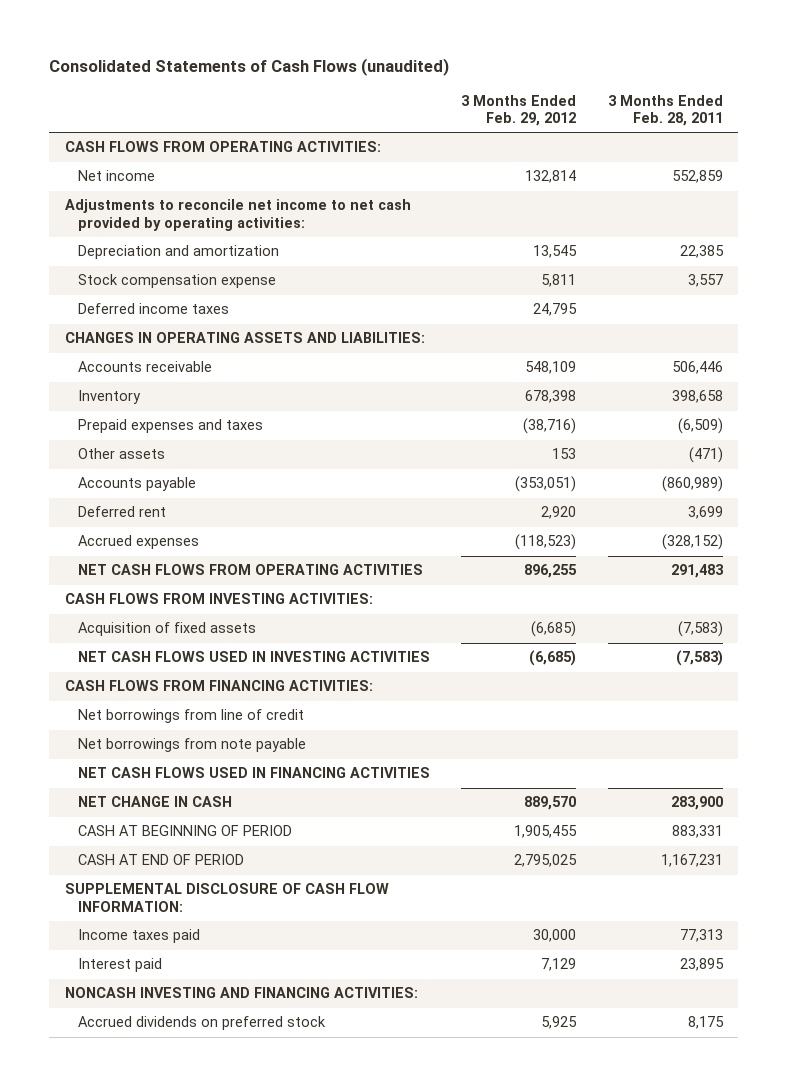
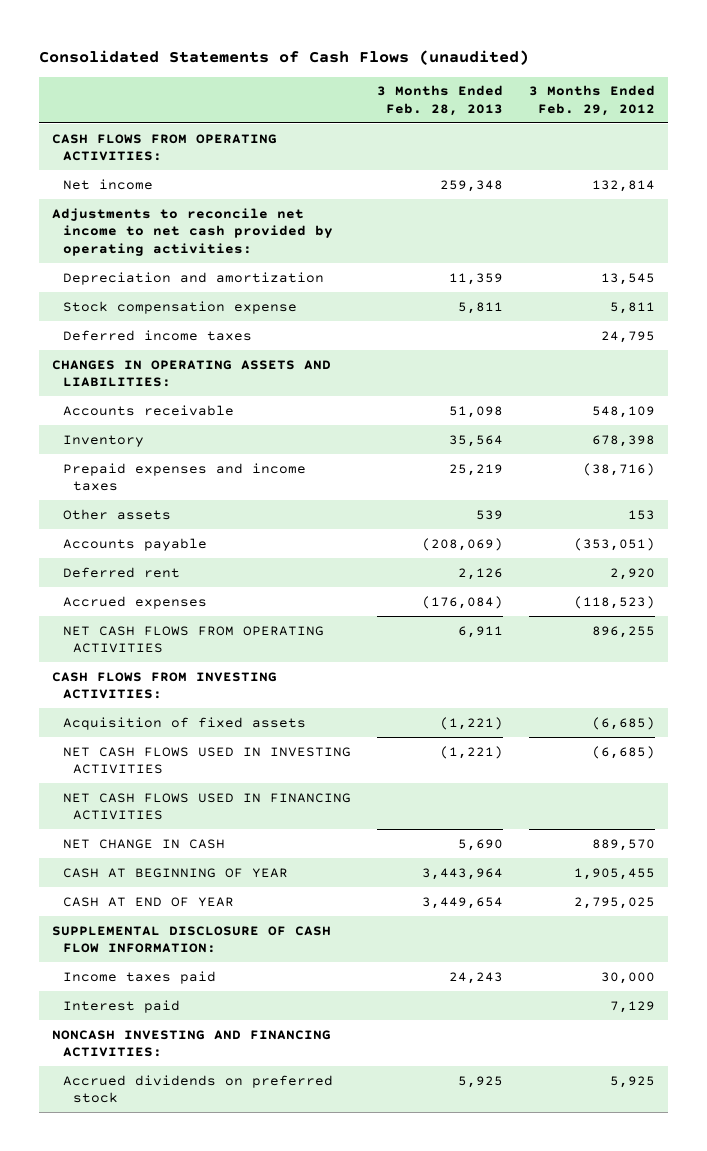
- | 3 Months Ended Feb. 29, 2012 | 3 Months Ended Feb. 28, 2011
+ | 3 Months Ended Feb. 28, 2013 | 3 Months Ended Feb. 29, 2012
- Prepaid expenses and taxes | (38,716) | (6,509)
+ Prepaid expenses and income taxes | 25,219 | (38,716)
- CASH FLOWS FROM FINANCING ACTIVITIES:
- Net borrowings from line of credit
- Net borrowings from note payable
- CASH AT BEGINNING OF PERIOD | 1,905,455 | 883,331
- CASH AT END OF PERIOD | 2,795,025 | 1,167,231
+ CASH AT BEGINNING OF YEAR | 3,443,964 | 1,905,455
+ CASH AT END OF YEAR | 3,449,654 | 2,795,025

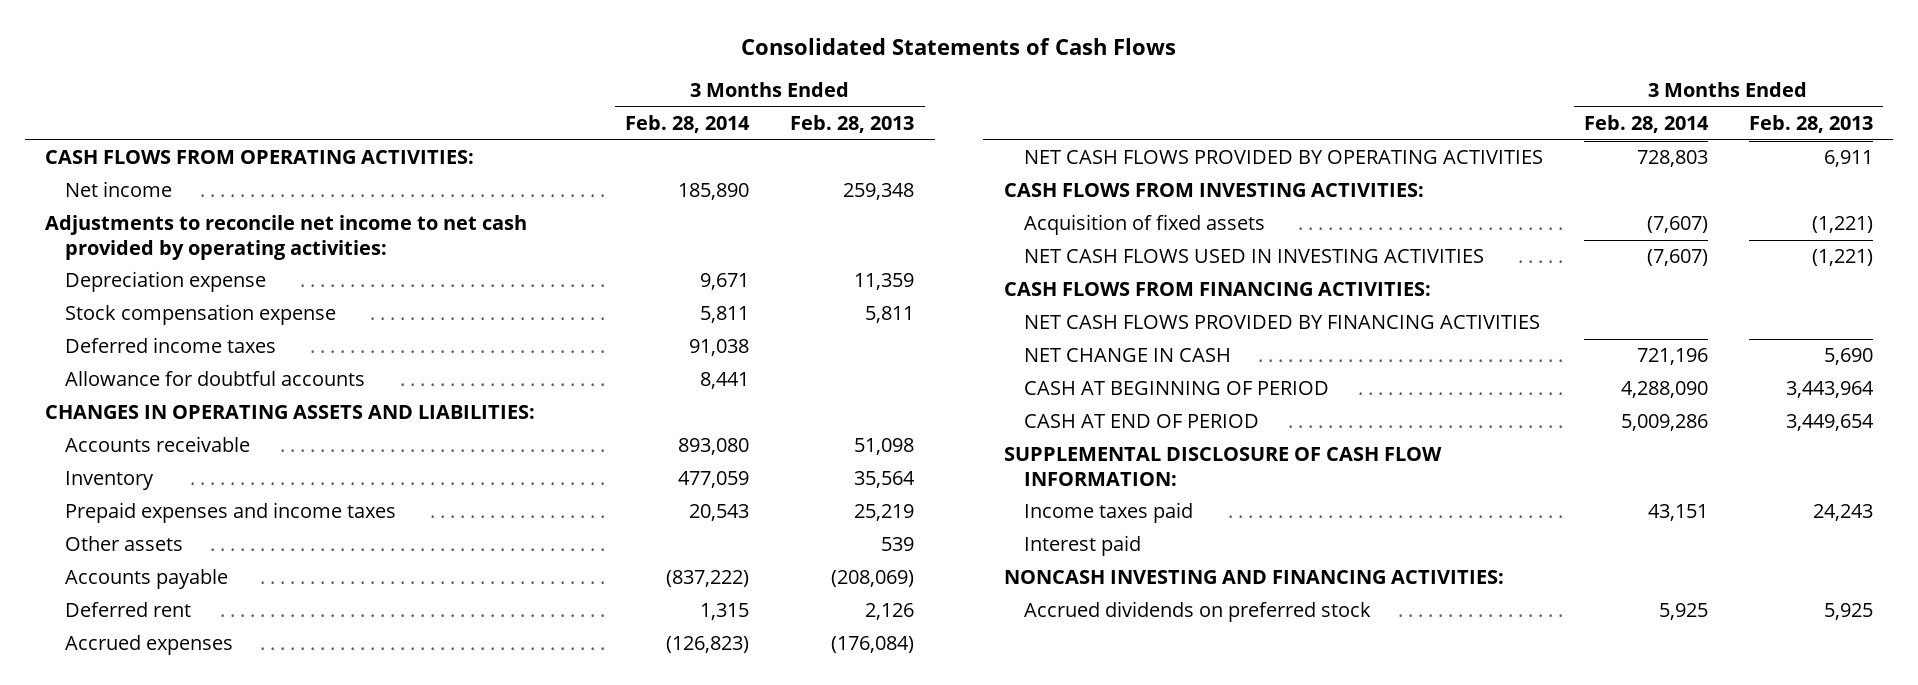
- Consolidated Statements of Cash Flows (unaudited)
+ Consolidated Statements of Cash Flows
- | 3 Months Ended Feb. 28, 2013 | 3 Months Ended Feb. 29, 2012
+ | 3 Months Ended Feb. 28, 2014 | 3 Months Ended Feb. 28, 2013
- Depreciation and amortization | 11,359 | 13,545
+ Depreciation expense | 9,671 | 11,359
+ Allowance for doubtful accounts | 8,441 |
- NET CASH FLOWS FROM OPERATING ACTIVITIES | 6,911 | 896,255
+ NET CASH FLOWS PROVIDED BY OPERATING ACTIVITIES | 728,803 | 6,911
- NET CASH FLOWS USED IN FINANCING ACTIVITIES
+ CASH FLOWS FROM FINANCING ACTIVITIES:
+ NET CASH FLOWS PROVIDED BY FINANCING ACTIVITIES
- CASH AT BEGINNING OF YEAR | 3,443,964 | 1,905,455
- CASH AT END OF YEAR | 3,449,654 | 2,795,025
+ CASH AT BEGINNING OF PERIOD | 4,288,090 | 3,443,964
+ CASH AT END OF PERIOD | 5,009,286 | 3,449,654

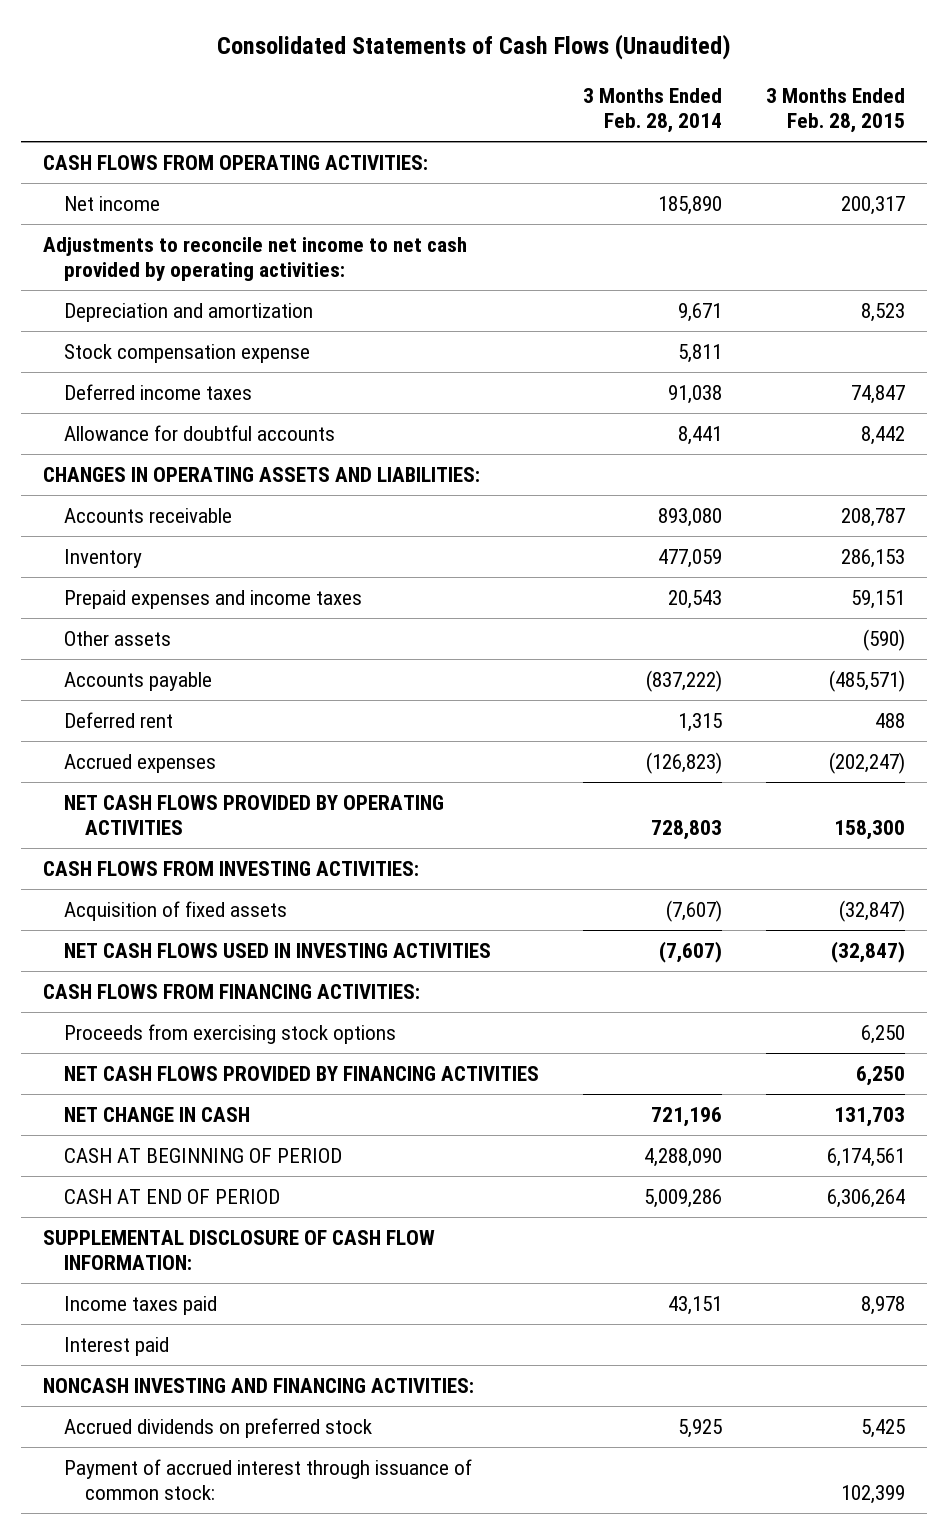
- Consolidated Statements of Cash Flows
+ Consolidated Statements of Cash Flows (Unaudited)
- | 3 Months Ended Feb. 28, 2014 | 3 Months Ended Feb. 28, 2013
+ | 3 Months Ended Feb. 28, 2014 | 3 Months Ended Feb. 28, 2015
- Depreciation expense | 9,671 | 11,359
+ Depreciation and amortization | 9,671 | 8,523
+ Proceeds from exercising stock options | | 6,250
+ Payment of accrued interest through issuance of common stock: | | 102,399

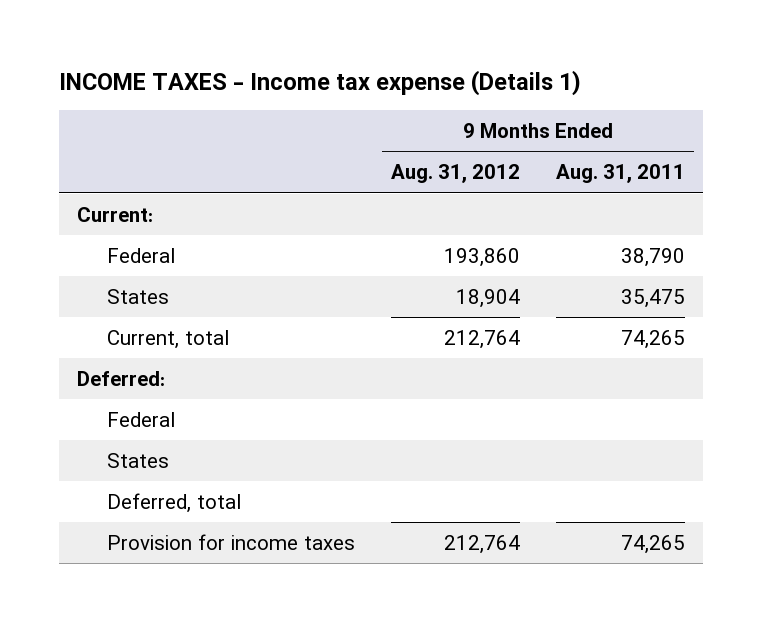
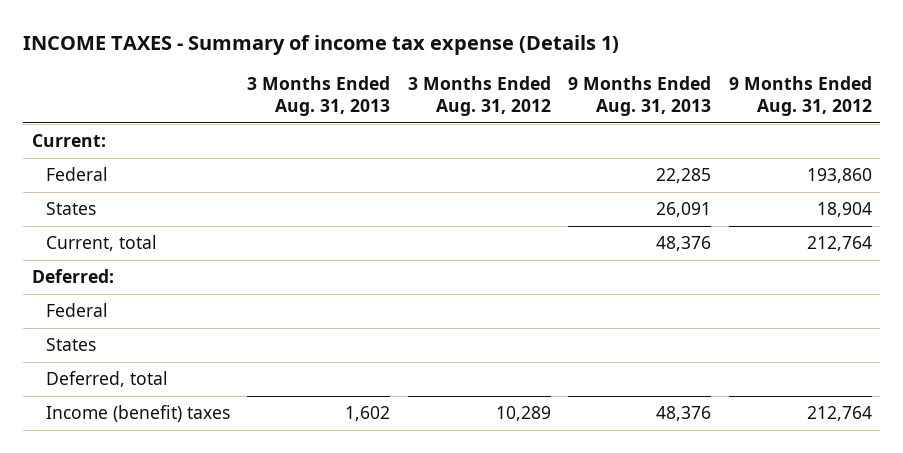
- INCOME TAXES - Income tax expense (Details 1)
+ INCOME TAXES - Summary of income tax expense (Details 1)
- | 9 Months Ended Aug. 31, 2012 | 9 Months Ended Aug. 31, 2011
+ | 3 Months Ended Aug. 31, 2013 | 3 Months Ended Aug. 31, 2012 | 9 Months Ended Aug. 31, 2013 | 9 Months Ended Aug. 31, 2012
- Provision for income taxes | 212,764 | 74,265
+ Income (benefit) taxes | 1,602 | 10,289 | 48,376 | 212,764

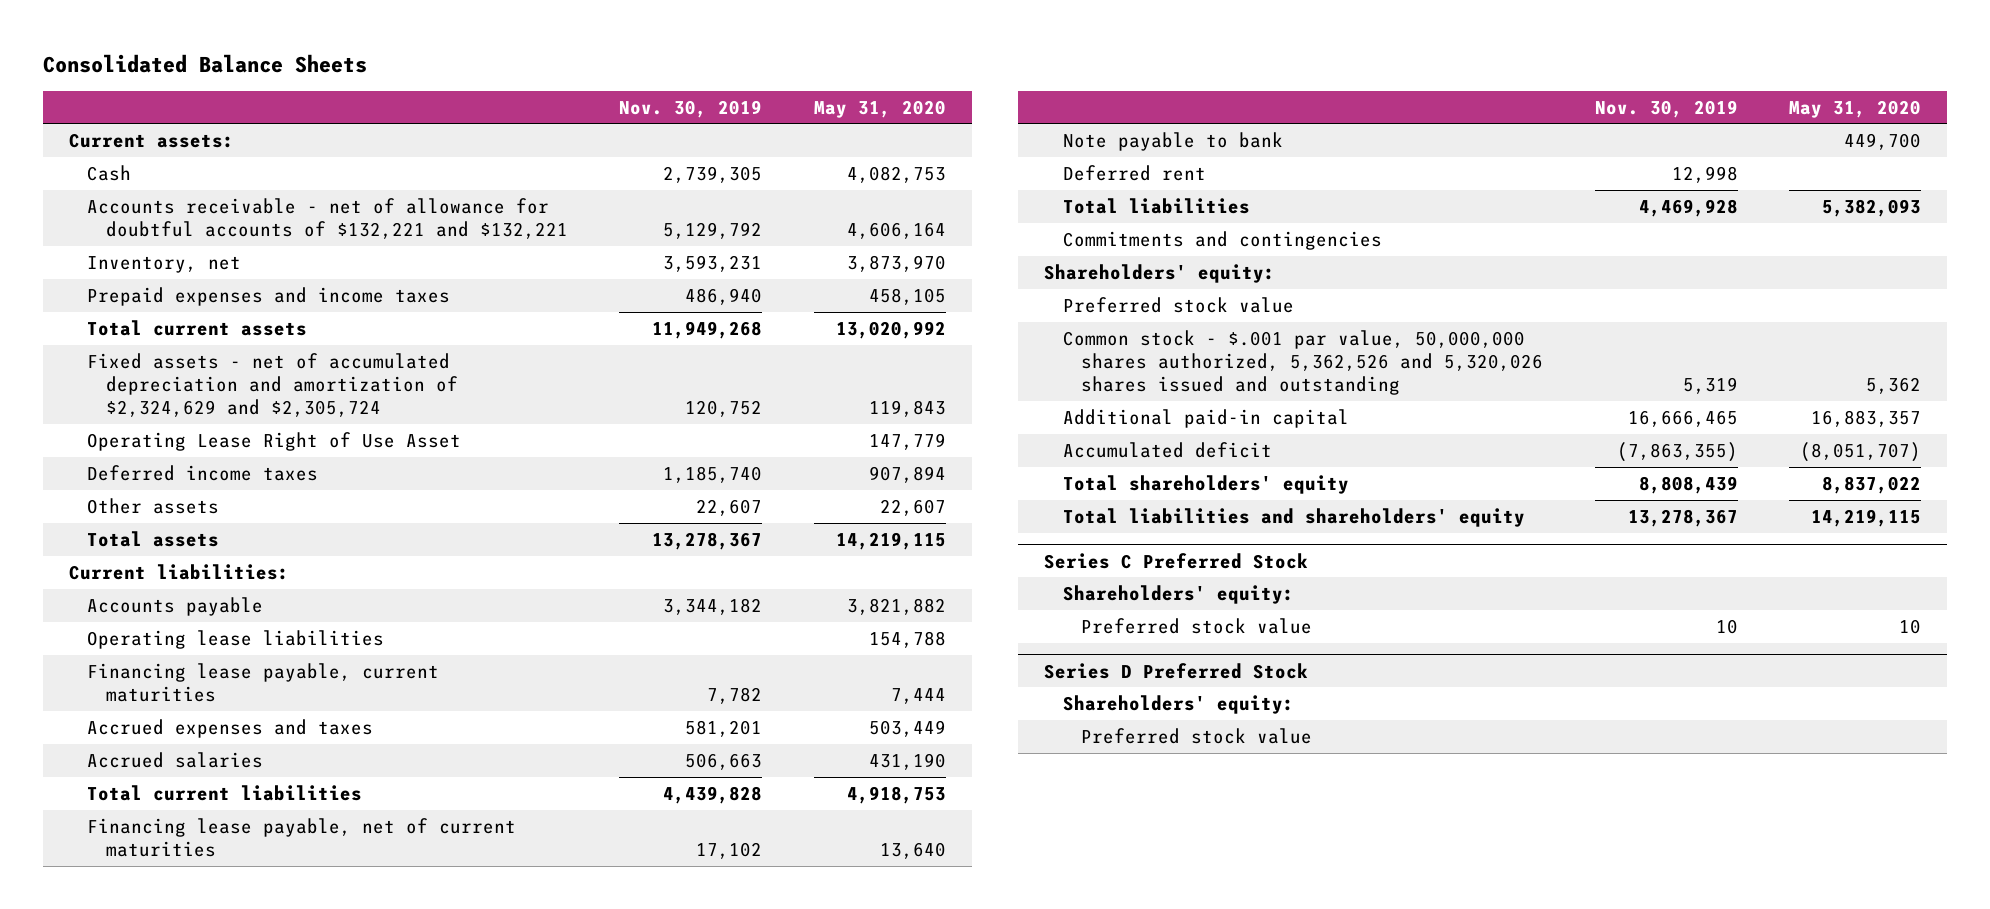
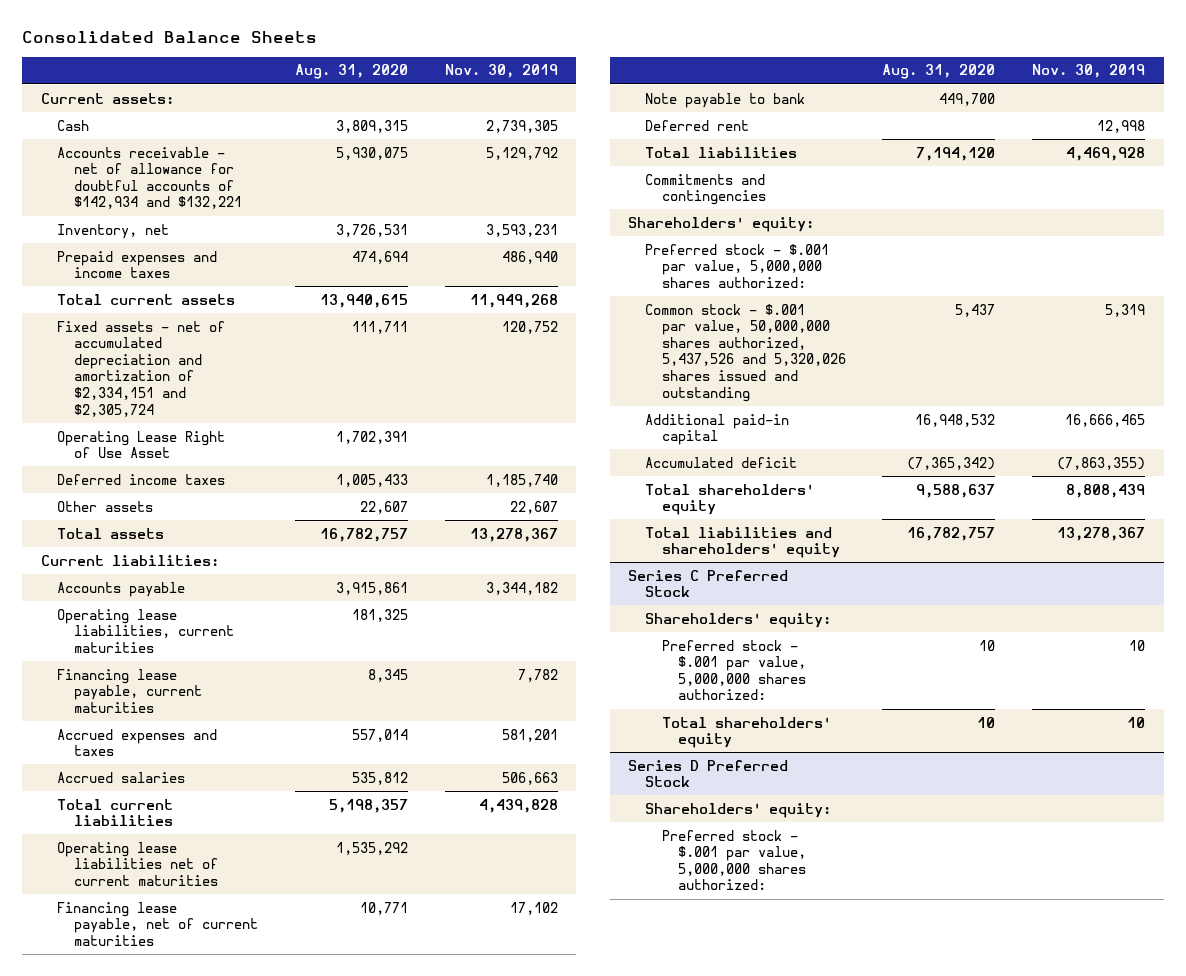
- | Nov. 30, 2019 | May 31, 2020
+ | Aug. 31, 2020 | Nov. 30, 2019
- Accounts receivable - net of allowance for doubtful accounts of $132,221 and $132,221 | 5,129,792 | 4,606,164
+ Accounts receivable - net of allowance for doubtful accounts of $142,934 and $132,221 | 5,930,075 | 5,129,792
- Fixed assets - net of accumulated depreciation and amortization of $2,324,629 and $2,305,724 | 120,752 | 119,843
+ Fixed assets - net of accumulated depreciation and amortization of $2,334,151 and $2,305,724 | 111,711 | 120,752
- Operating lease liabilities | | 154,788
+ Operating lease liabilities, current maturities | 181,325 |
+ Operating lease liabilities net of current maturities | 1,535,292 |
- Preferred stock value
- Common stock - $.001 par value, 50,000,000 shares authorized, 5,362,526 and 5,320,026 shares issued and outstanding | 5,319 | 5,362
+ Preferred stock - $.001 par value, 5,000,000 shares authorized:
+ Common stock - $.001 par value, 50,000,000 shares authorized, 5,437,526 and 5,320,026 shares issued and outstanding | 5,437 | 5,319
@ Series C Preferred Stock
- Preferred stock value | 10 | 10
+ Preferred stock - $.001 par value, 5,000,000 shares authorized: | 10 | 10
+ Total shareholders' equity | 10 | 10
@ Series D Preferred Stock
- Preferred stock value
+ Preferred stock - $.001 par value, 5,000,000 shares authorized:

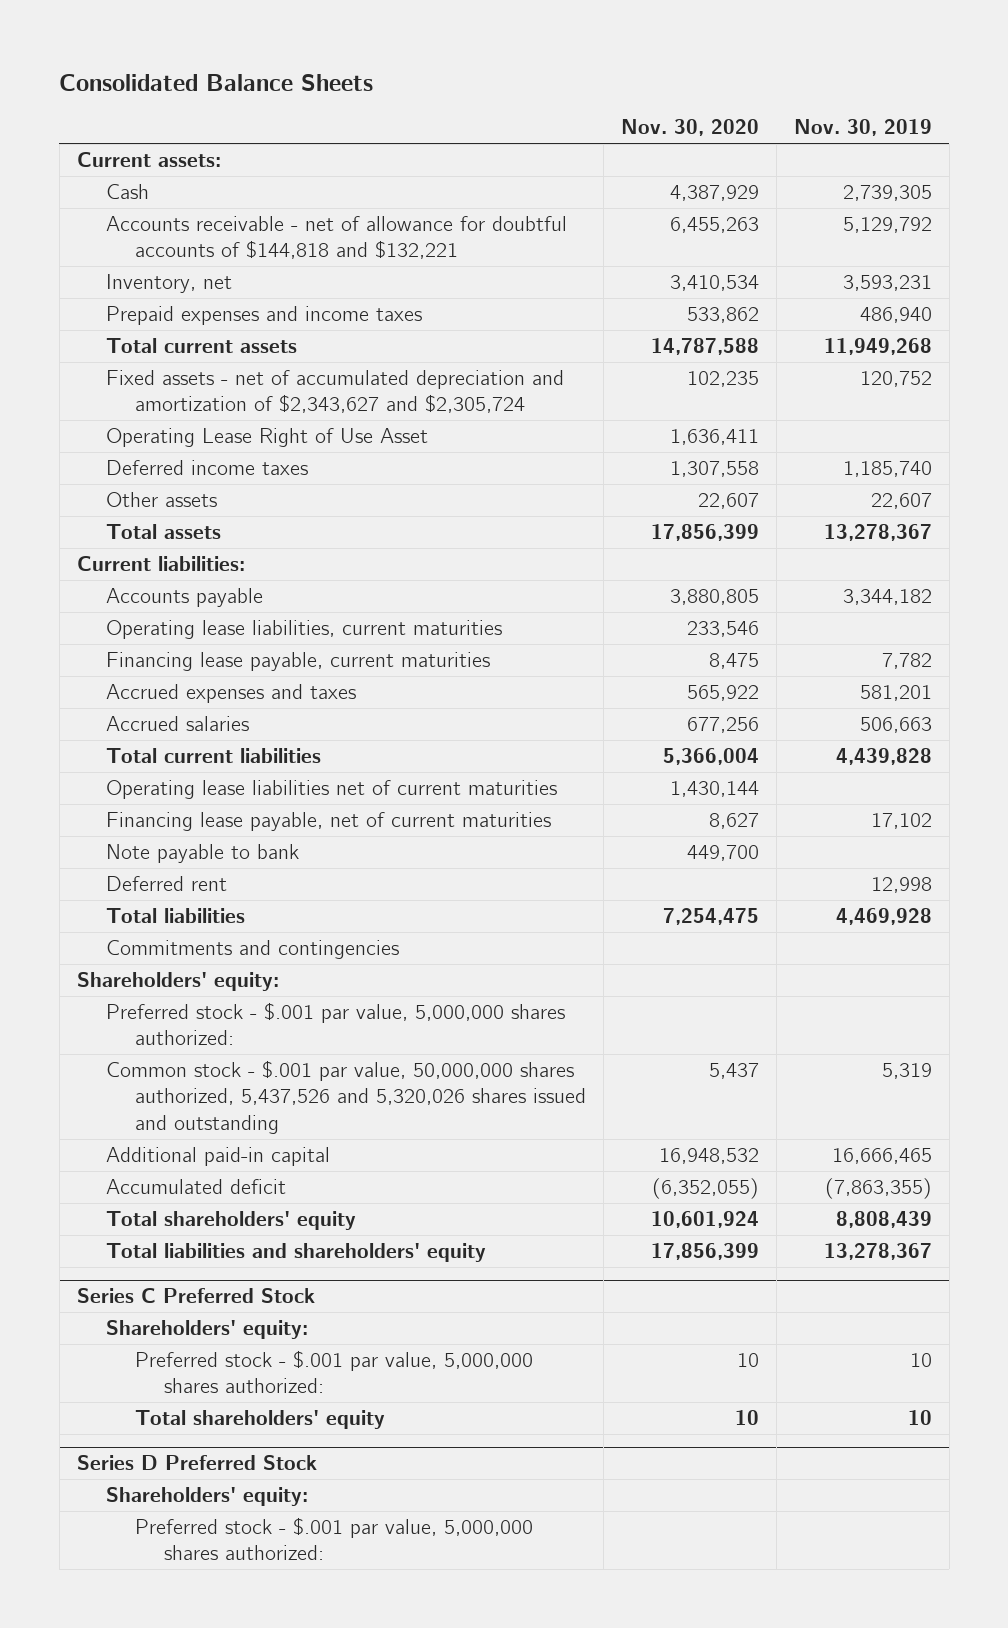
- | Aug. 31, 2020 | Nov. 30, 2019
+ | Nov. 30, 2020 | Nov. 30, 2019
- Accounts receivable - net of allowance for doubtful accounts of $142,934 and $132,221 | 5,930,075 | 5,129,792
+ Accounts receivable - net of allowance for doubtful accounts of $144,818 and $132,221 | 6,455,263 | 5,129,792
- Fixed assets - net of accumulated depreciation and amortization of $2,334,151 and $2,305,724 | 111,711 | 120,752
+ Fixed assets - net of accumulated depreciation and amortization of $2,343,627 and $2,305,724 | 102,235 | 120,752

